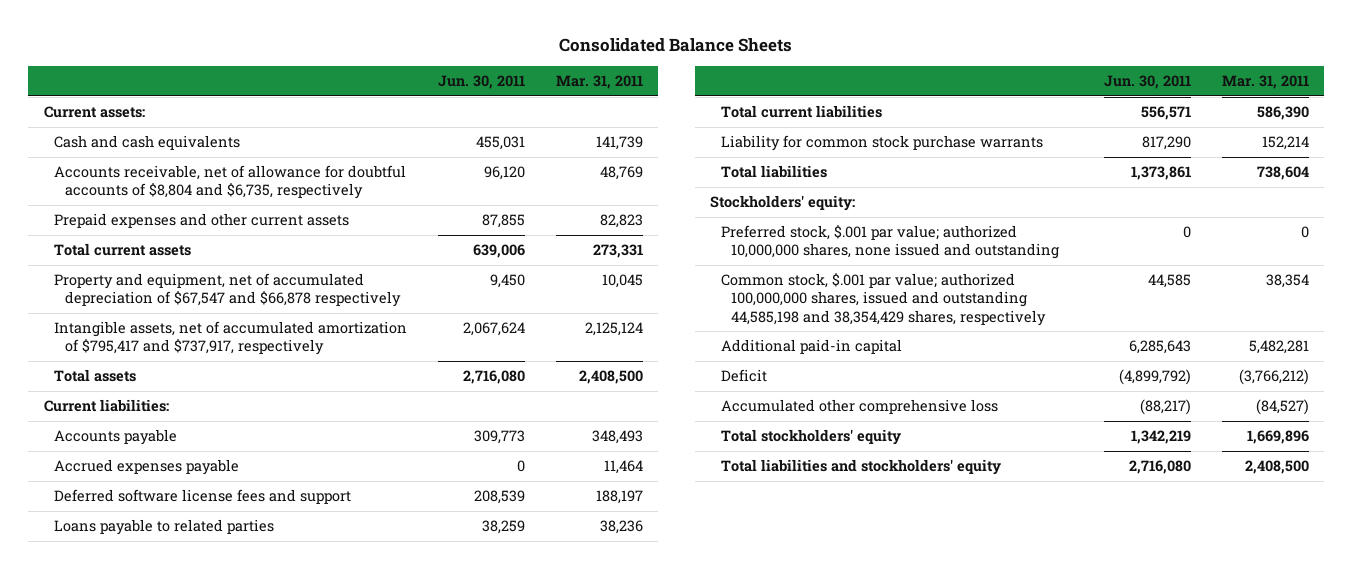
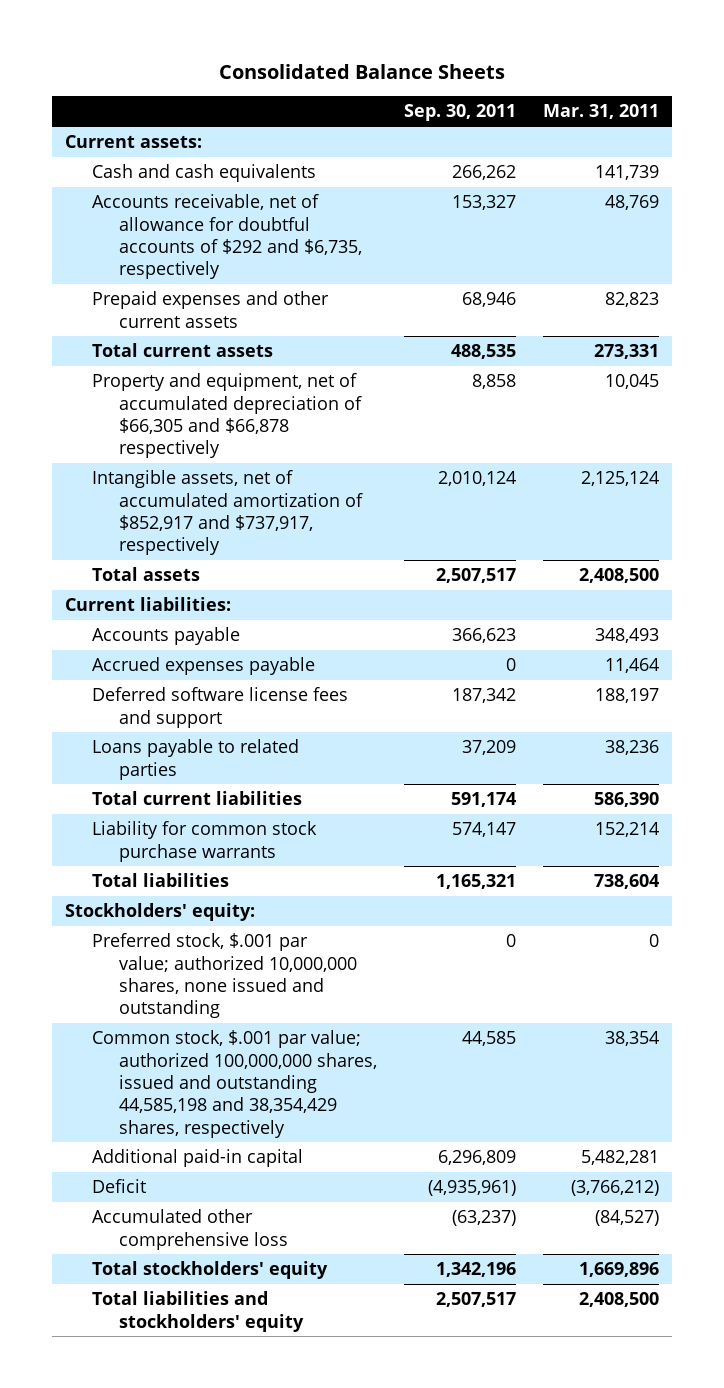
- | Jun. 30, 2011 | Mar. 31, 2011
+ | Sep. 30, 2011 | Mar. 31, 2011
- Accounts receivable, net of allowance for doubtful accounts of $8,804 and $6,735, respectively | 96,120 | 48,769
+ Accounts receivable, net of allowance for doubtful accounts of $292 and $6,735, respectively | 153,327 | 48,769
- Property and equipment, net of accumulated depreciation of $67,547 and $66,878 respectively | 9,450 | 10,045
- Intangible assets, net of accumulated amortization of $795,417 and $737,917, respectively | 2,067,624 | 2,125,124
+ Property and equipment, net of accumulated depreciation of $66,305 and $66,878 respectively | 8,858 | 10,045
+ Intangible assets, net of accumulated amortization of $852,917 and $737,917, respectively | 2,010,124 | 2,125,124

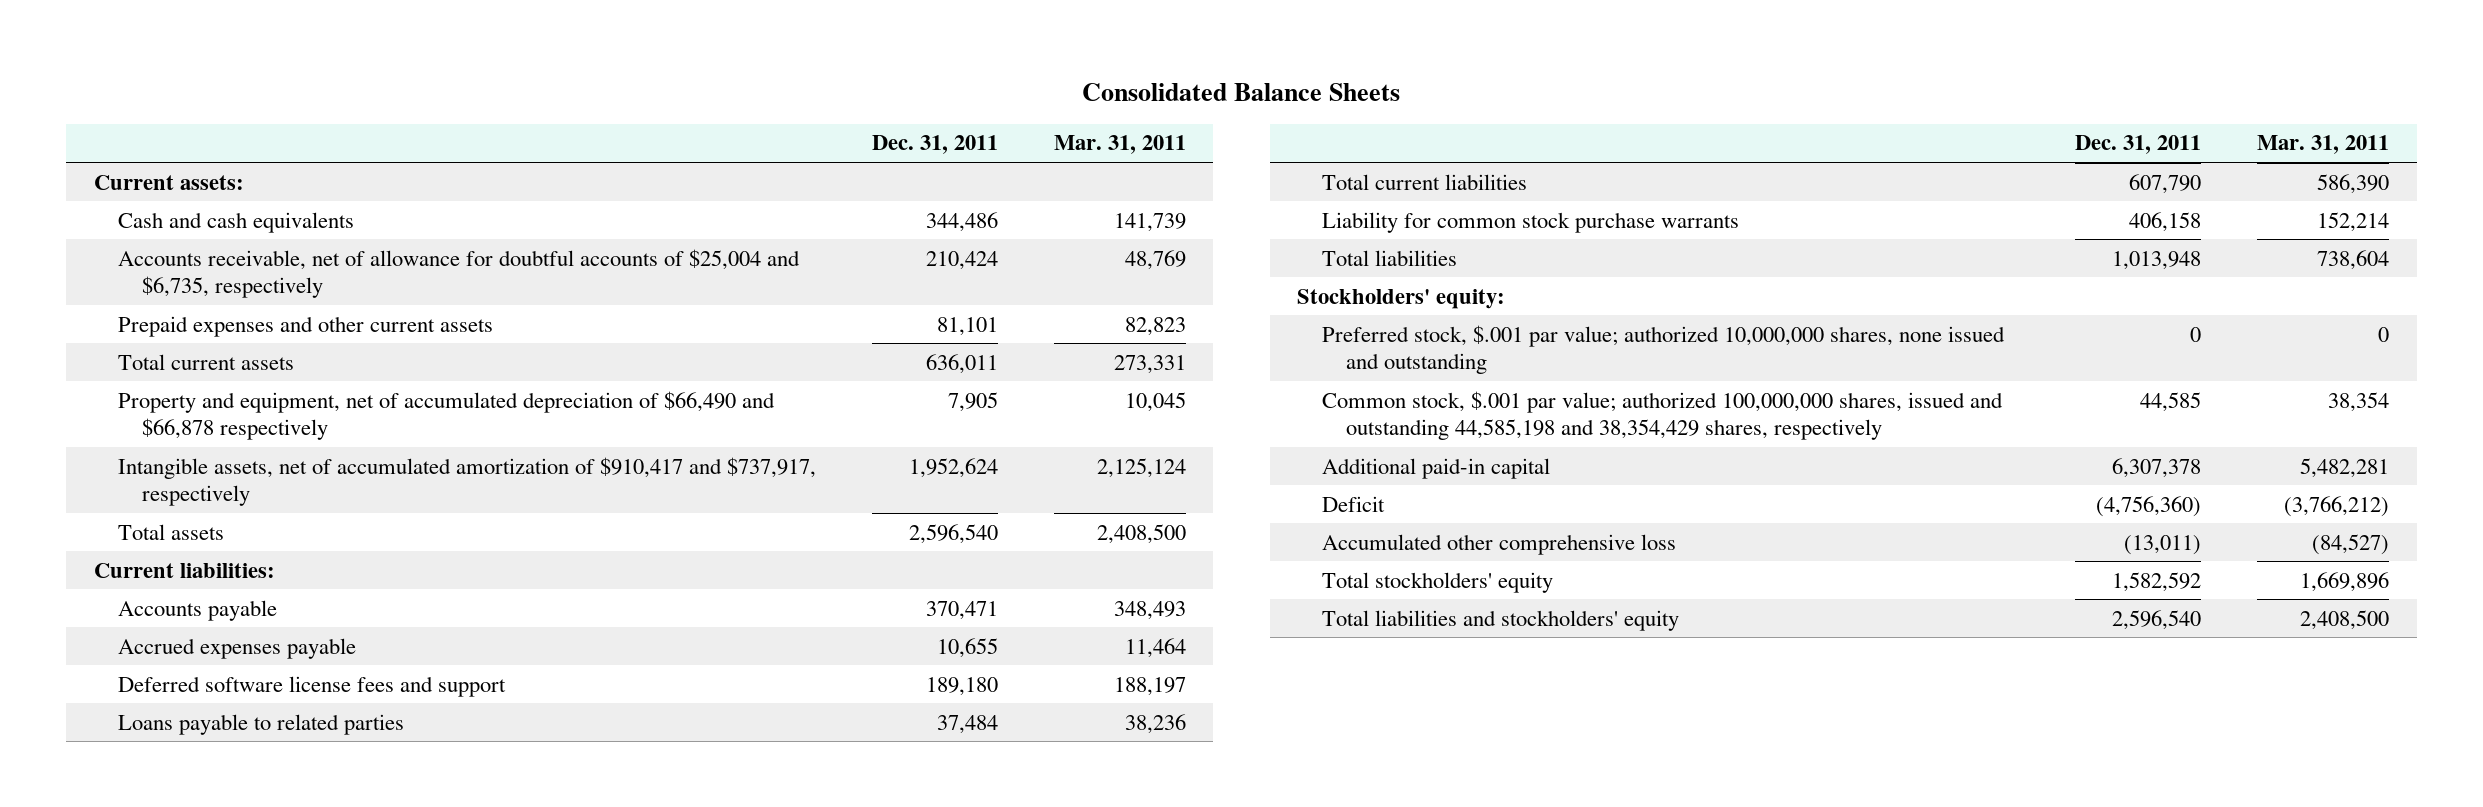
- | Sep. 30, 2011 | Mar. 31, 2011
+ | Dec. 31, 2011 | Mar. 31, 2011
- Accounts receivable, net of allowance for doubtful accounts of $292 and $6,735, respectively | 153,327 | 48,769
+ Accounts receivable, net of allowance for doubtful accounts of $25,004 and $6,735, respectively | 210,424 | 48,769
- Property and equipment, net of accumulated depreciation of $66,305 and $66,878 respectively | 8,858 | 10,045
- Intangible assets, net of accumulated amortization of $852,917 and $737,917, respectively | 2,010,124 | 2,125,124
+ Property and equipment, net of accumulated depreciation of $66,490 and $66,878 respectively | 7,905 | 10,045
+ Intangible assets, net of accumulated amortization of $910,417 and $737,917, respectively | 1,952,624 | 2,125,124

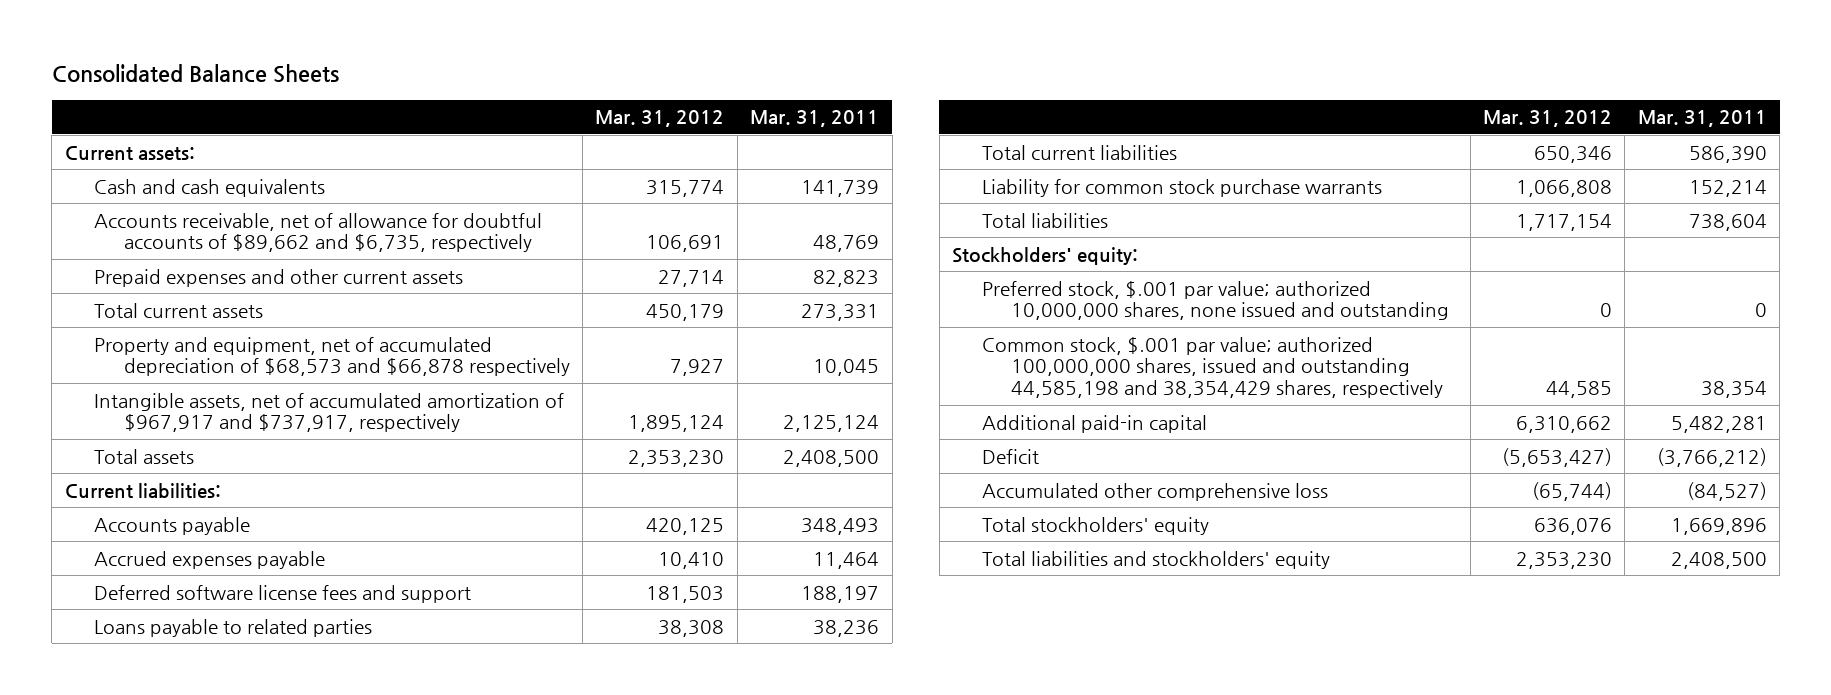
- | Dec. 31, 2011 | Mar. 31, 2011
+ | Mar. 31, 2012 | Mar. 31, 2011
- Accounts receivable, net of allowance for doubtful accounts of $25,004 and $6,735, respectively | 210,424 | 48,769
+ Accounts receivable, net of allowance for doubtful accounts of $89,662 and $6,735, respectively | 106,691 | 48,769
- Property and equipment, net of accumulated depreciation of $66,490 and $66,878 respectively | 7,905 | 10,045
- Intangible assets, net of accumulated amortization of $910,417 and $737,917, respectively | 1,952,624 | 2,125,124
+ Property and equipment, net of accumulated depreciation of $68,573 and $66,878 respectively | 7,927 | 10,045
+ Intangible assets, net of accumulated amortization of $967,917 and $737,917, respectively | 1,895,124 | 2,125,124

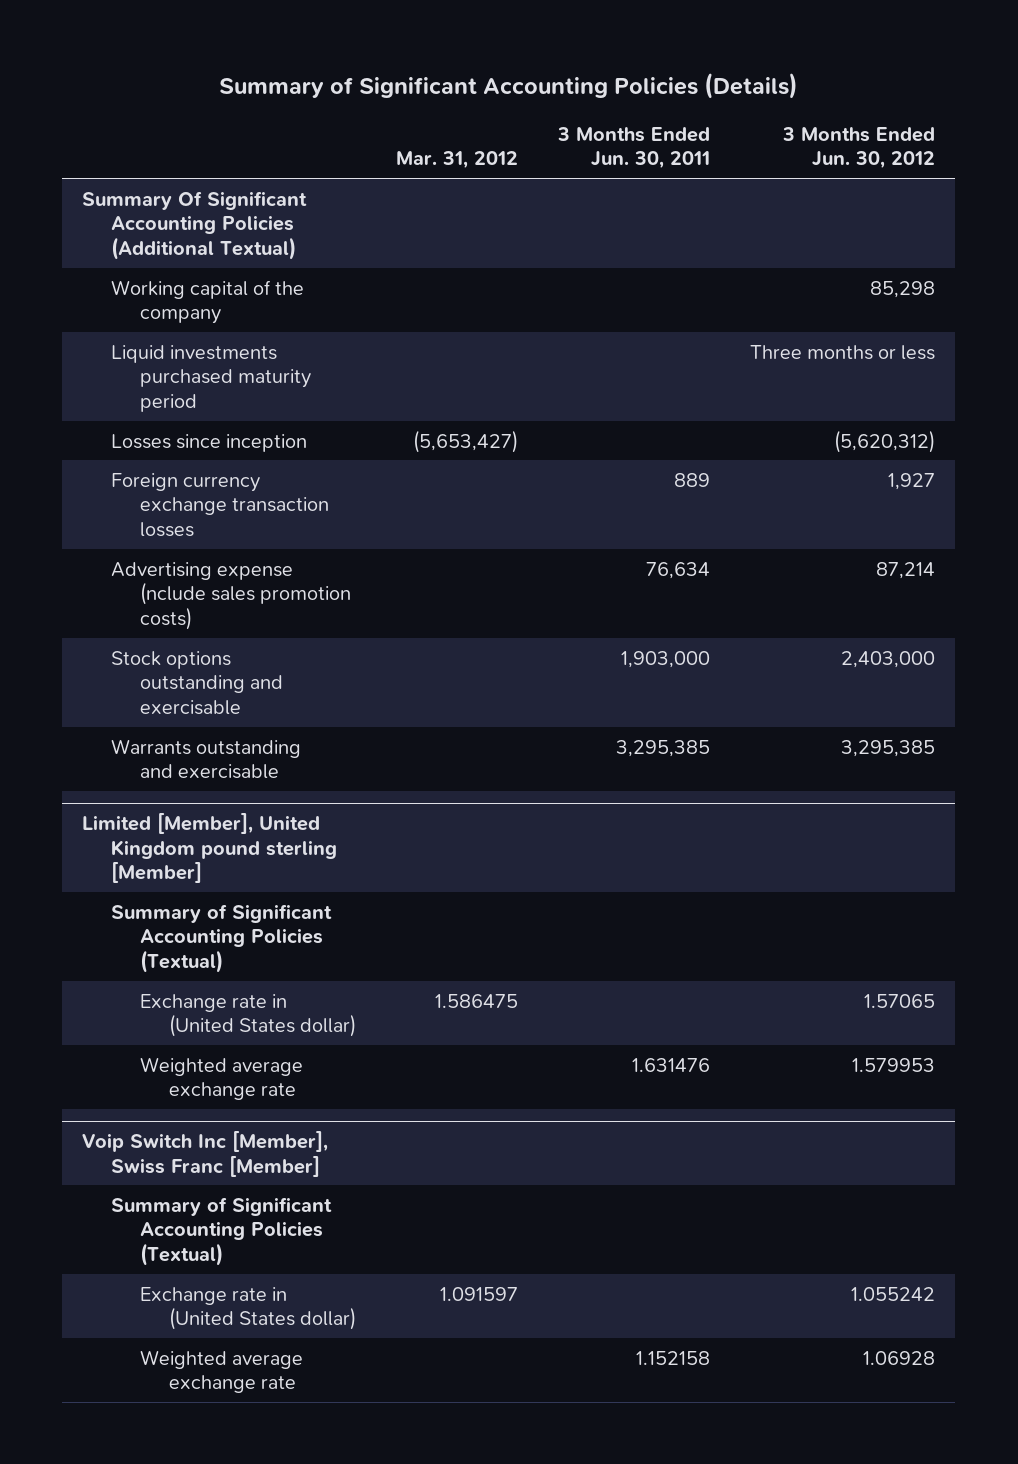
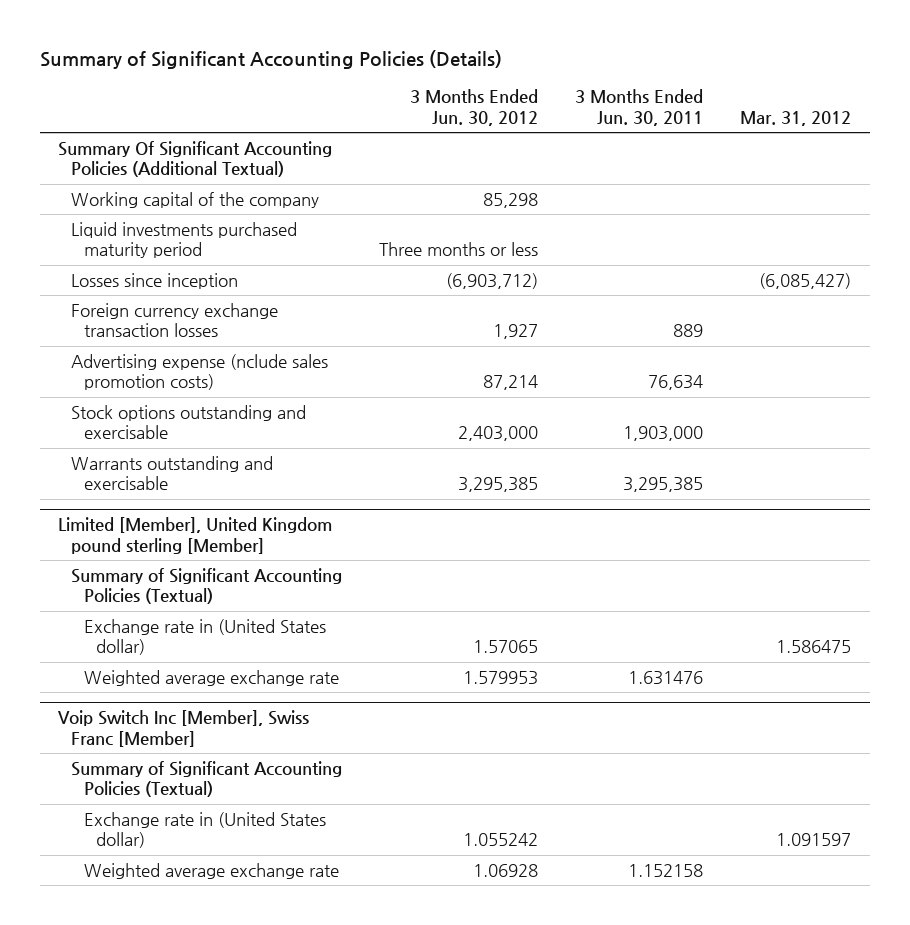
- | Mar. 31, 2012 | 3 Months Ended Jun. 30, 2011 | 3 Months Ended Jun. 30, 2012
+ | 3 Months Ended Jun. 30, 2012 | 3 Months Ended Jun. 30, 2011 | Mar. 31, 2012
- Losses since inception | (5,653,427) | | (5,620,312)
+ Losses since inception | (6,903,712) | | (6,085,427)

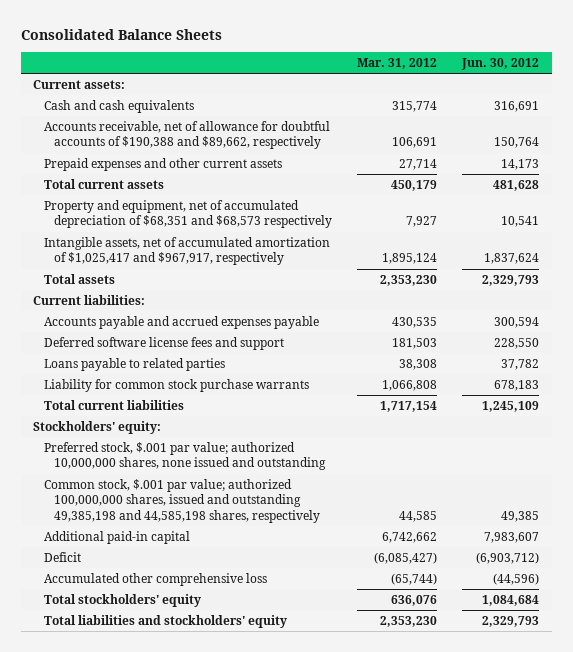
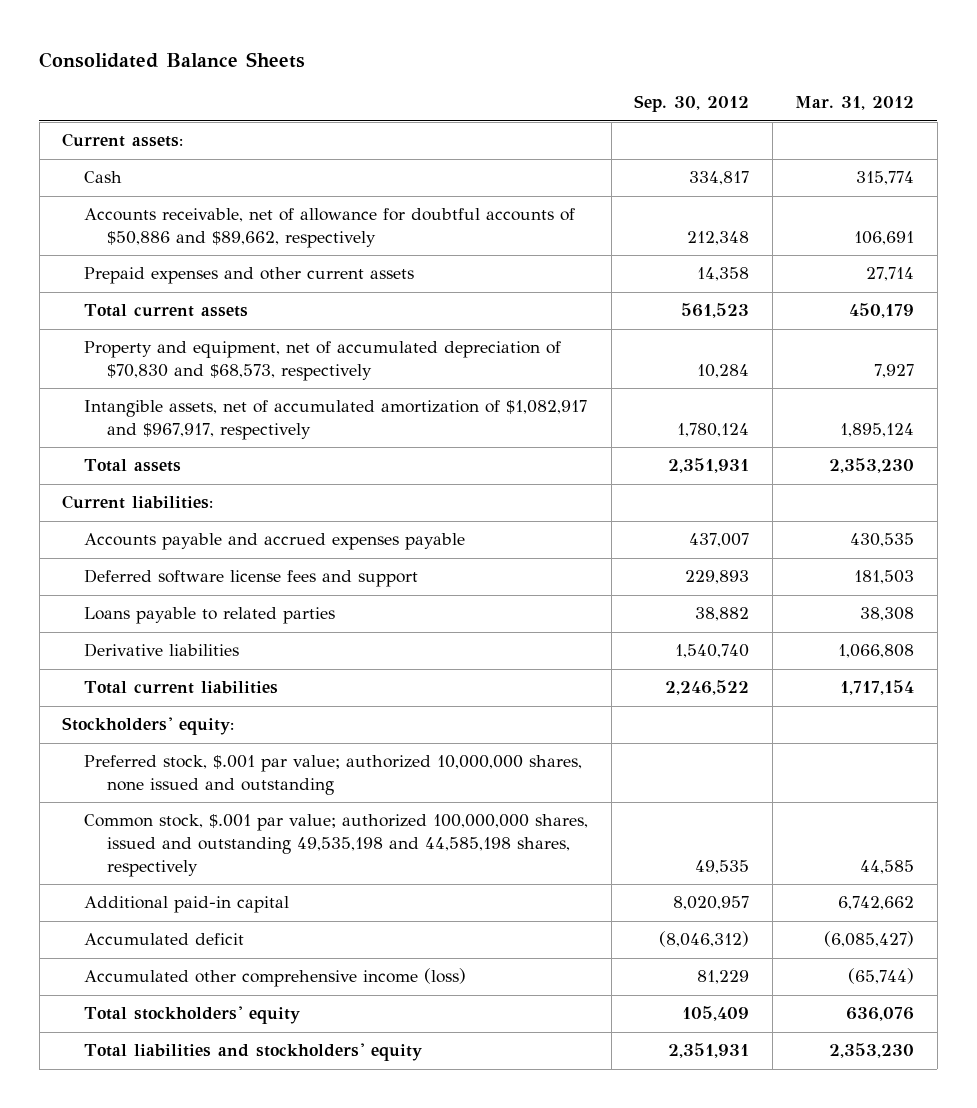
- | Mar. 31, 2012 | Jun. 30, 2012
+ | Sep. 30, 2012 | Mar. 31, 2012
- Cash and cash equivalents | 315,774 | 316,691
- Accounts receivable, net of allowance for doubtful accounts of $190,388 and $89,662, respectively | 106,691 | 150,764
+ Cash | 334,817 | 315,774
+ Accounts receivable, net of allowance for doubtful accounts of $50,886 and $89,662, respectively | 212,348 | 106,691
- Property and equipment, net of accumulated depreciation of $68,351 and $68,573 respectively | 7,927 | 10,541
- Intangible assets, net of accumulated amortization of $1,025,417 and $967,917, respectively | 1,895,124 | 1,837,624
+ Property and equipment, net of accumulated depreciation of $70,830 and $68,573, respectively | 10,284 | 7,927
+ Intangible assets, net of accumulated amortization of $1,082,917 and $967,917, respectively | 1,780,124 | 1,895,124
- Liability for common stock purchase warrants | 1,066,808 | 678,183
+ Derivative liabilities | 1,540,740 | 1,066,808
- Common stock, $.001 par value; authorized 100,000,000 shares, issued and outstanding 49,385,198 and 44,585,198 shares, respectively | 44,585 | 49,385
+ Common stock, $.001 par value; authorized 100,000,000 shares, issued and outstanding 49,535,198 and 44,585,198 shares, respectively | 49,535 | 44,585
- Deficit | (6,085,427) | (6,903,712)
- Accumulated other comprehensive loss | (65,744) | (44,596)
+ Accumulated deficit | (8,046,312) | (6,085,427)
+ Accumulated other comprehensive income (loss) | 81,229 | (65,744)

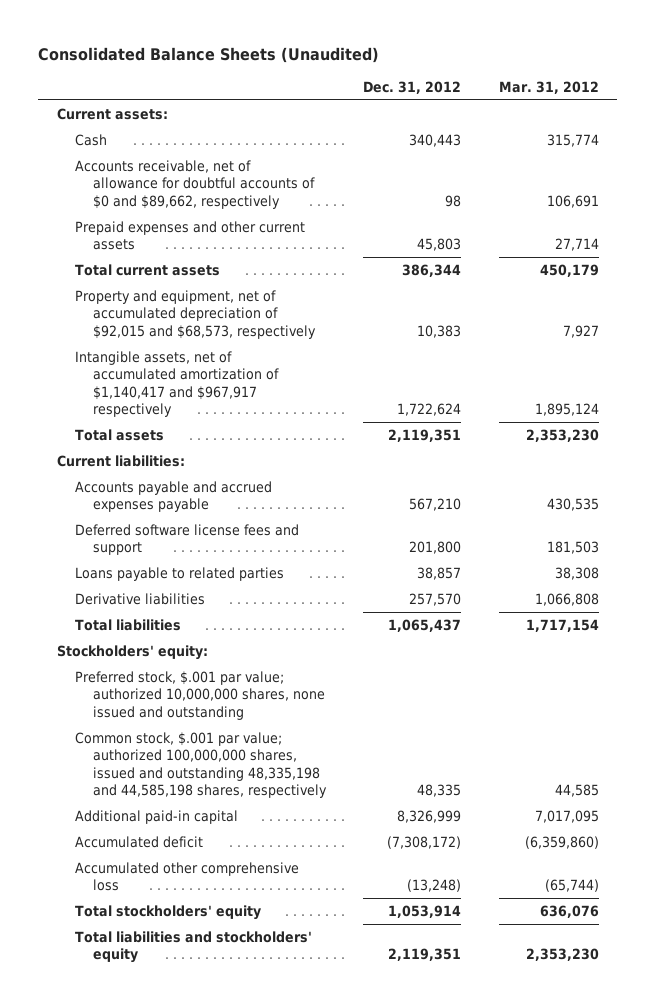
- Consolidated Balance Sheets
+ Consolidated Balance Sheets (Unaudited)
- | Sep. 30, 2012 | Mar. 31, 2012
+ | Dec. 31, 2012 | Mar. 31, 2012
- Accounts receivable, net of allowance for doubtful accounts of $50,886 and $89,662, respectively | 212,348 | 106,691
+ Accounts receivable, net of allowance for doubtful accounts of $0 and $89,662, respectively | 98 | 106,691
- Property and equipment, net of accumulated depreciation of $70,830 and $68,573, respectively | 10,284 | 7,927
- Intangible assets, net of accumulated amortization of $1,082,917 and $967,917, respectively | 1,780,124 | 1,895,124
+ Property and equipment, net of accumulated depreciation of $92,015 and $68,573, respectively | 10,383 | 7,927
+ Intangible assets, net of accumulated amortization of $1,140,417 and $967,917 respectively | 1,722,624 | 1,895,124
- Total current liabilities | 2,246,522 | 1,717,154
+ Total liabilities | 1,065,437 | 1,717,154
- Common stock, $.001 par value; authorized 100,000,000 shares, issued and outstanding 49,535,198 and 44,585,198 shares, respectively | 49,535 | 44,585
- Additional paid-in capital | 8,020,957 | 6,742,662
- Accumulated deficit | (8,046,312) | (6,085,427)
- Accumulated other comprehensive income (loss) | 81,229 | (65,744)
+ Common stock, $.001 par value; authorized 100,000,000 shares, issued and outstanding 48,335,198 and 44,585,198 shares, respectively | 48,335 | 44,585
+ Additional paid-in capital | 8,326,999 | 7,017,095
+ Accumulated deficit | (7,308,172) | (6,359,860)
+ Accumulated other comprehensive loss | (13,248) | (65,744)

